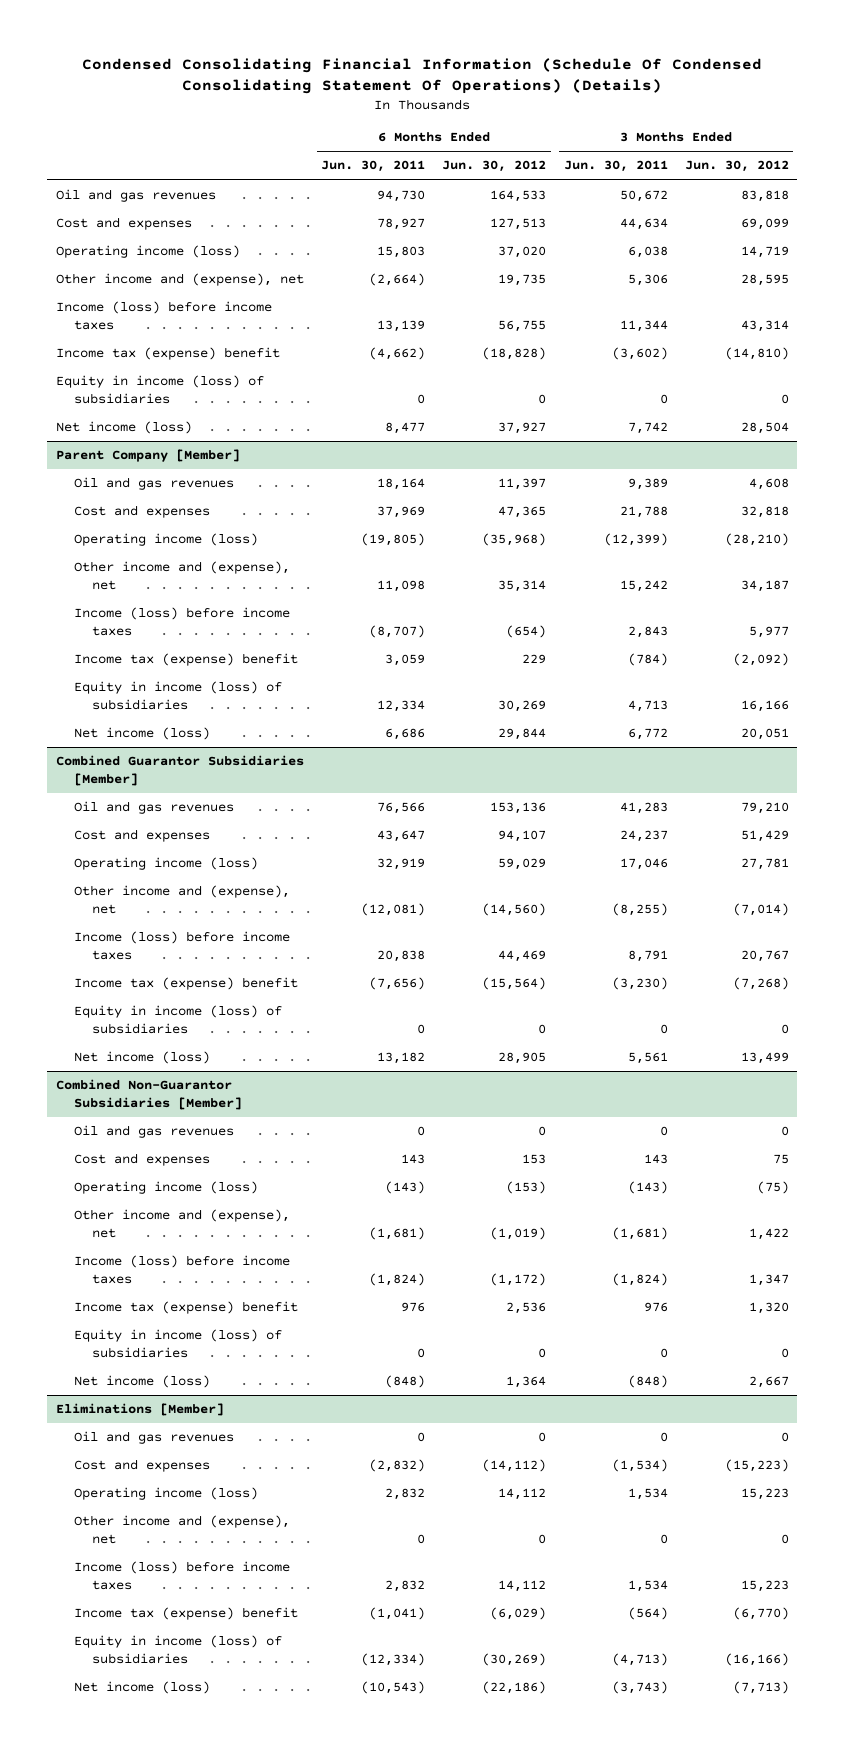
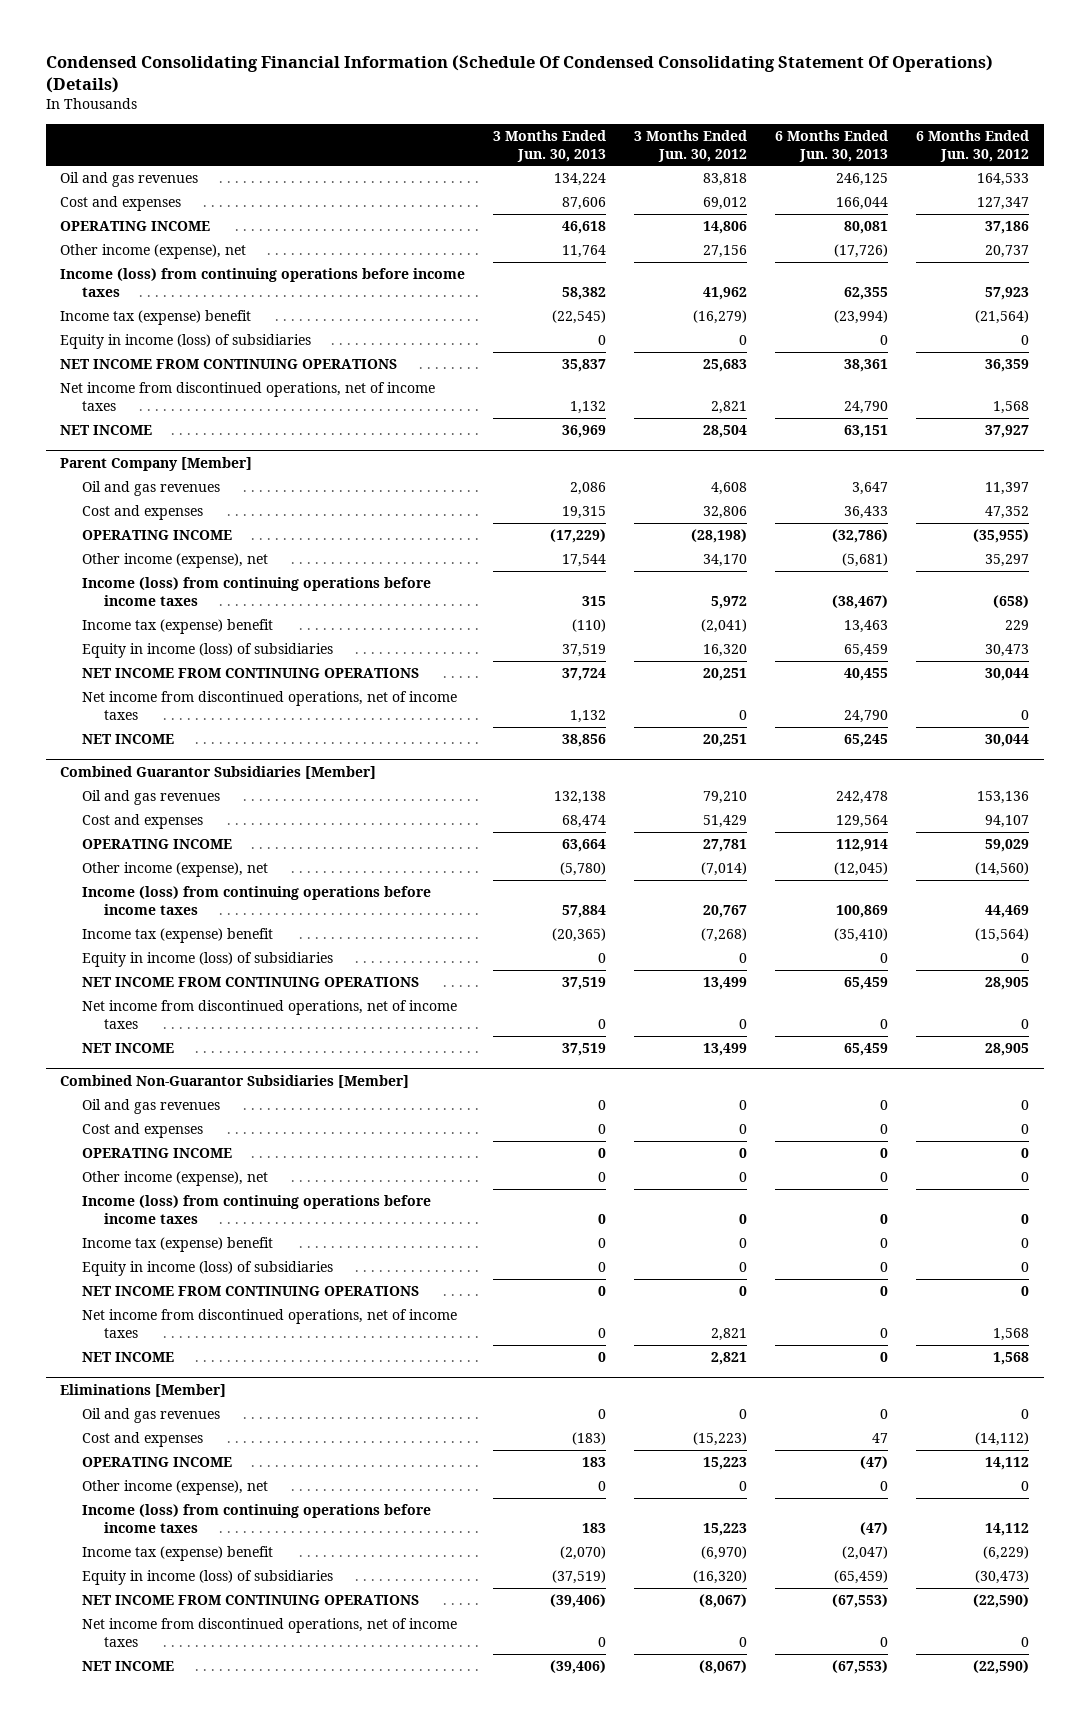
- | 6 Months Ended Jun. 30, 2011 | 6 Months Ended Jun. 30, 2012 | 3 Months Ended Jun. 30, 2011 | 3 Months Ended Jun. 30, 2012
+ | 3 Months Ended Jun. 30, 2013 | 3 Months Ended Jun. 30, 2012 | 6 Months Ended Jun. 30, 2013 | 6 Months Ended Jun. 30, 2012
- Cost and expenses | 78,927 | 127,513 | 44,634 | 69,099
- Operating income (loss) | 15,803 | 37,020 | 6,038 | 14,719
- Other income and (expense), net | (2,664) | 19,735 | 5,306 | 28,595
- Income (loss) before income taxes | 13,139 | 56,755 | 11,344 | 43,314
- Income tax (expense) benefit | (4,662) | (18,828) | (3,602) | (14,810)
+ Cost and expenses | 87,606 | 69,012 | 166,044 | 127,347
+ OPERATING INCOME | 46,618 | 14,806 | 80,081 | 37,186
+ Other income (expense), net | 11,764 | 27,156 | (17,726) | 20,737
+ Income (loss) from continuing operations before income taxes | 58,382 | 41,962 | 62,355 | 57,923
+ Income tax (expense) benefit | (22,545) | (16,279) | (23,994) | (21,564)
- Net income (loss) | 8,477 | 37,927 | 7,742 | 28,504
+ NET INCOME FROM CONTINUING OPERATIONS | 35,837 | 25,683 | 38,361 | 36,359
+ Net income from discontinued operations, net of income taxes | 1,132 | 2,821 | 24,790 | 1,568
+ NET INCOME | 36,969 | 28,504 | 63,151 | 37,927
@ Parent Company [Member]
- Cost and expenses | 37,969 | 47,365 | 21,788 | 32,818
- Operating income (loss) | (19,805) | (35,968) | (12,399) | (28,210)
- Other income and (expense), net | 11,098 | 35,314 | 15,242 | 34,187
- Income (loss) before income taxes | (8,707) | (654) | 2,843 | 5,977
- Income tax (expense) benefit | 3,059 | 229 | (784) | (2,092)
- Equity in income (loss) of subsidiaries | 12,334 | 30,269 | 4,713 | 16,166
- Net income (loss) | 6,686 | 29,844 | 6,772 | 20,051
+ Cost and expenses | 19,315 | 32,806 | 36,433 | 47,352
+ OPERATING INCOME | (17,229) | (28,198) | (32,786) | (35,955)
+ Other income (expense), net | 17,544 | 34,170 | (5,681) | 35,297
+ Income (loss) from continuing operations before income taxes | 315 | 5,972 | (38,467) | (658)
+ Income tax (expense) benefit | (110) | (2,041) | 13,463 | 229
+ Equity in income (loss) of subsidiaries | 37,519 | 16,320 | 65,459 | 30,473
+ NET INCOME FROM CONTINUING OPERATIONS | 37,724 | 20,251 | 40,455 | 30,044
+ Net income from discontinued operations, net of income taxes | 1,132 | 0 | 24,790 | 0
+ NET INCOME | 38,856 | 20,251 | 65,245 | 30,044
@ Combined Guarantor Subsidiaries [Member]
- Operating income (loss) | 32,919 | 59,029 | 17,046 | 27,781
- Other income and (expense), net | (12,081) | (14,560) | (8,255) | (7,014)
- Income (loss) before income taxes | 20,838 | 44,469 | 8,791 | 20,767
+ OPERATING INCOME | 63,664 | 27,781 | 112,914 | 59,029
+ Other income (expense), net | (5,780) | (7,014) | (12,045) | (14,560)
+ Income (loss) from continuing operations before income taxes | 57,884 | 20,767 | 100,869 | 44,469
- Net income (loss) | 13,182 | 28,905 | 5,561 | 13,499
+ NET INCOME FROM CONTINUING OPERATIONS | 37,519 | 13,499 | 65,459 | 28,905
+ Net income from discontinued operations, net of income taxes | 0 | 0 | 0 | 0
+ NET INCOME | 37,519 | 13,499 | 65,459 | 28,905
@ Combined Non-Guarantor Subsidiaries [Member]
- Cost and expenses | 143 | 153 | 143 | 75
- Operating income (loss) | (143) | (153) | (143) | (75)
- Other income and (expense), net | (1,681) | (1,019) | (1,681) | 1,422
- Income (loss) before income taxes | (1,824) | (1,172) | (1,824) | 1,347
- Income tax (expense) benefit | 976 | 2,536 | 976 | 1,320
+ Cost and expenses | 0 | 0 | 0 | 0
+ OPERATING INCOME | 0 | 0 | 0 | 0
+ Other income (expense), net | 0 | 0 | 0 | 0
+ Income (loss) from continuing operations before income taxes | 0 | 0 | 0 | 0
+ Income tax (expense) benefit | 0 | 0 | 0 | 0
- Net income (loss) | (848) | 1,364 | (848) | 2,667
+ NET INCOME FROM CONTINUING OPERATIONS | 0 | 0 | 0 | 0
+ Net income from discontinued operations, net of income taxes | 0 | 2,821 | 0 | 1,568
+ NET INCOME | 0 | 2,821 | 0 | 1,568
@ Eliminations [Member]
- Operating income (loss) | 2,832 | 14,112 | 1,534 | 15,223
- Other income and (expense), net | 0 | 0 | 0 | 0
- Income (loss) before income taxes | 2,832 | 14,112 | 1,534 | 15,223
- Income tax (expense) benefit | (1,041) | (6,029) | (564) | (6,770)
- Equity in income (loss) of subsidiaries | (12,334) | (30,269) | (4,713) | (16,166)
- Net income (loss) | (10,543) | (22,186) | (3,743) | (7,713)
+ OPERATING INCOME | 183 | 15,223 | (47) | 14,112
+ Other income (expense), net | 0 | 0 | 0 | 0
+ Income (loss) from continuing operations before income taxes | 183 | 15,223 | (47) | 14,112
+ Income tax (expense) benefit | (2,070) | (6,970) | (2,047) | (6,229)
+ Equity in income (loss) of subsidiaries | (37,519) | (16,320) | (65,459) | (30,473)
+ NET INCOME FROM CONTINUING OPERATIONS | (39,406) | (8,067) | (67,553) | (22,590)
+ Net income from discontinued operations, net of income taxes | 0 | 0 | 0 | 0
+ NET INCOME | (39,406) | (8,067) | (67,553) | (22,590)

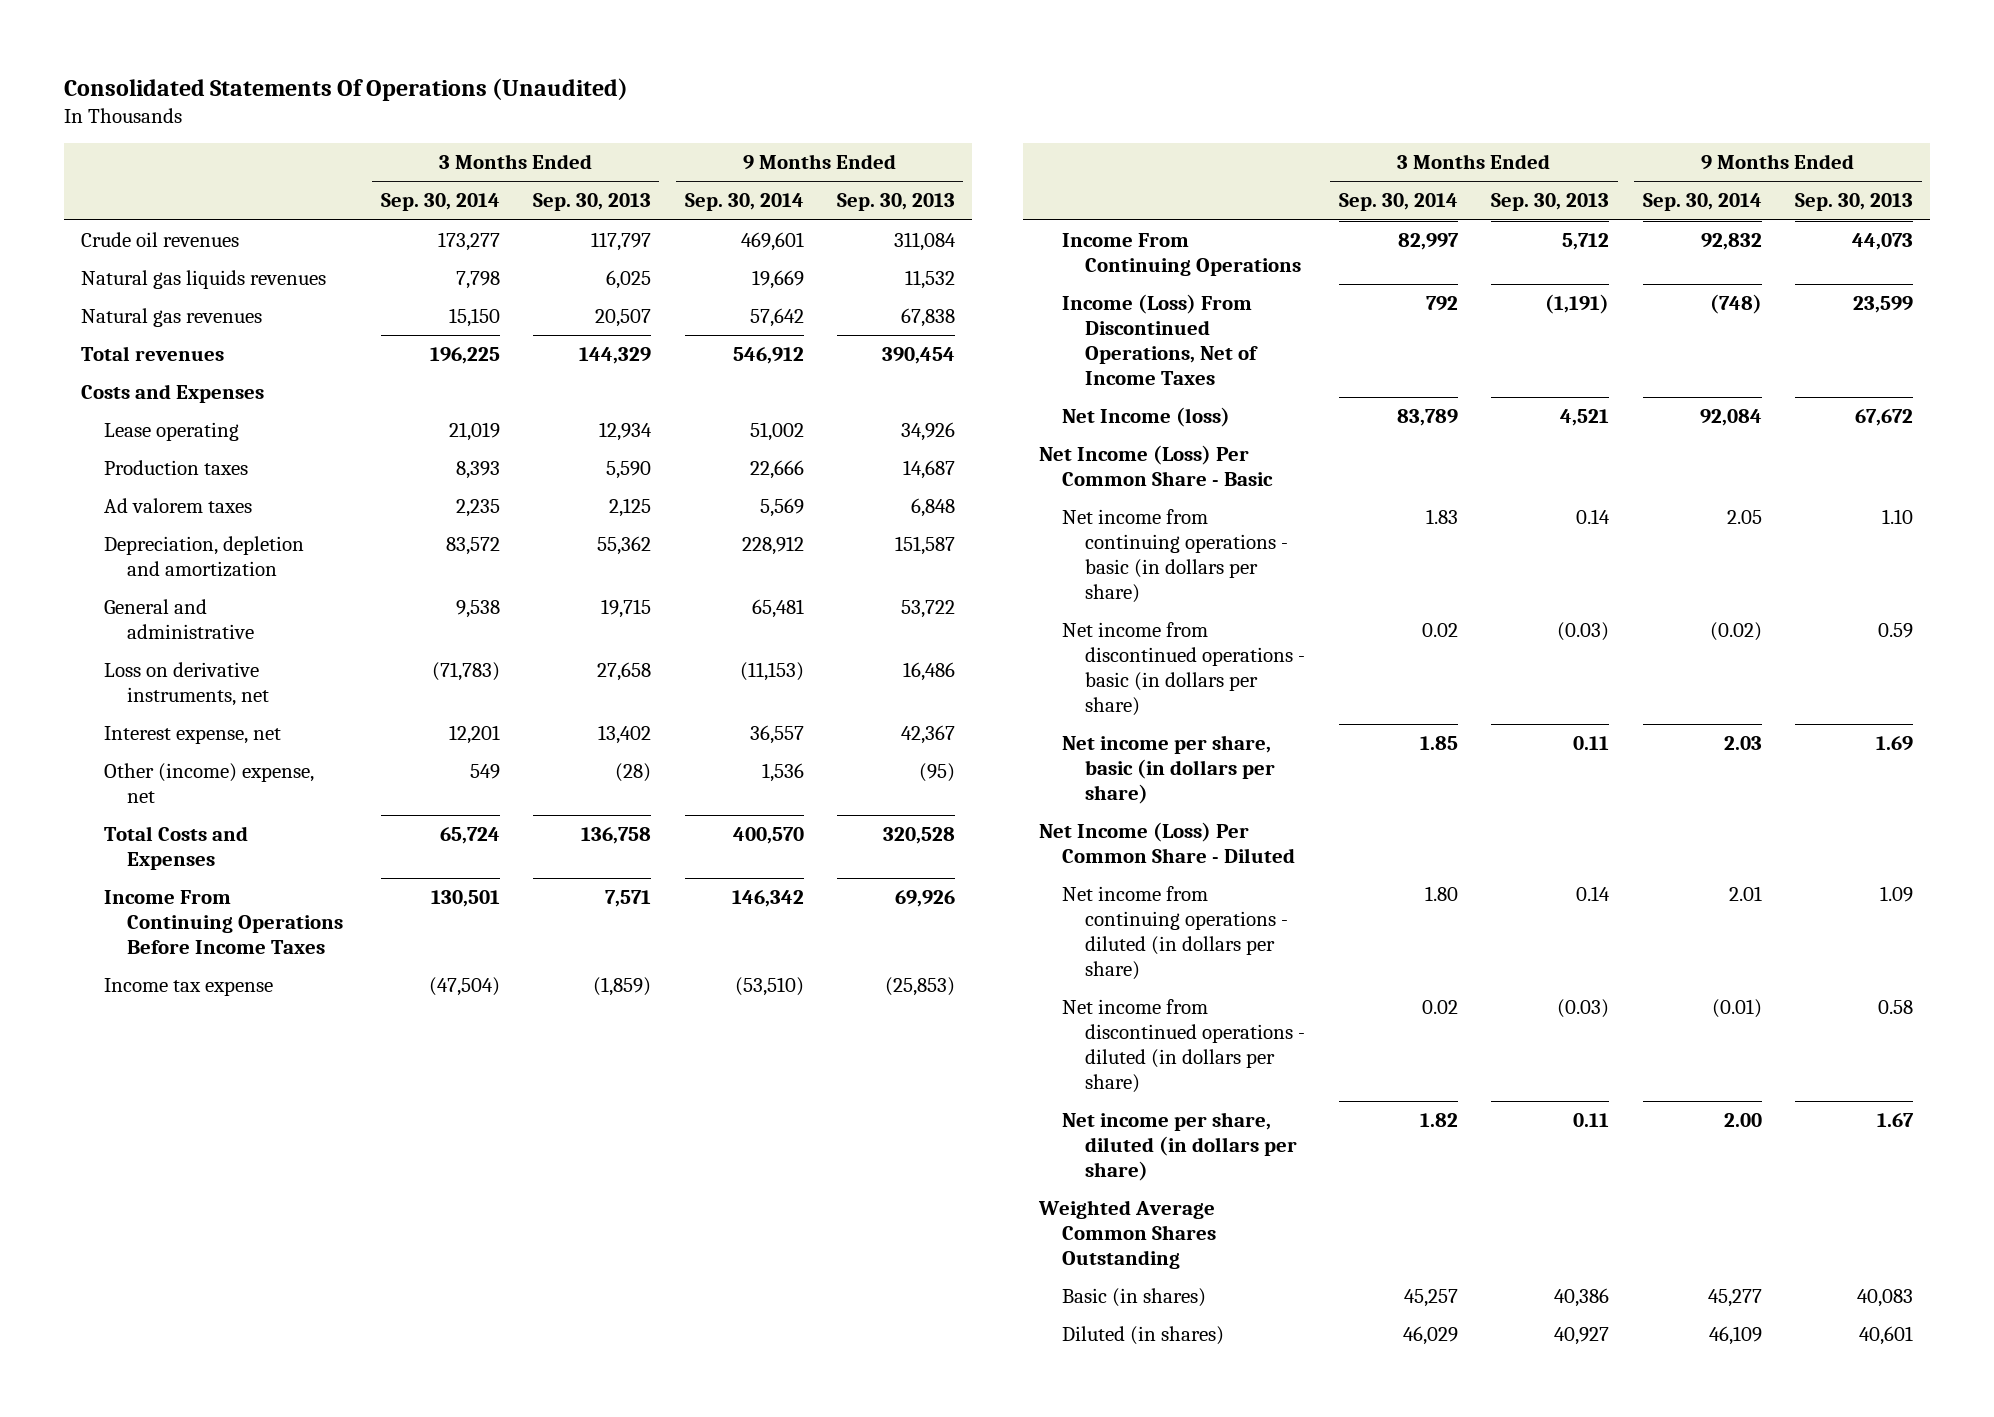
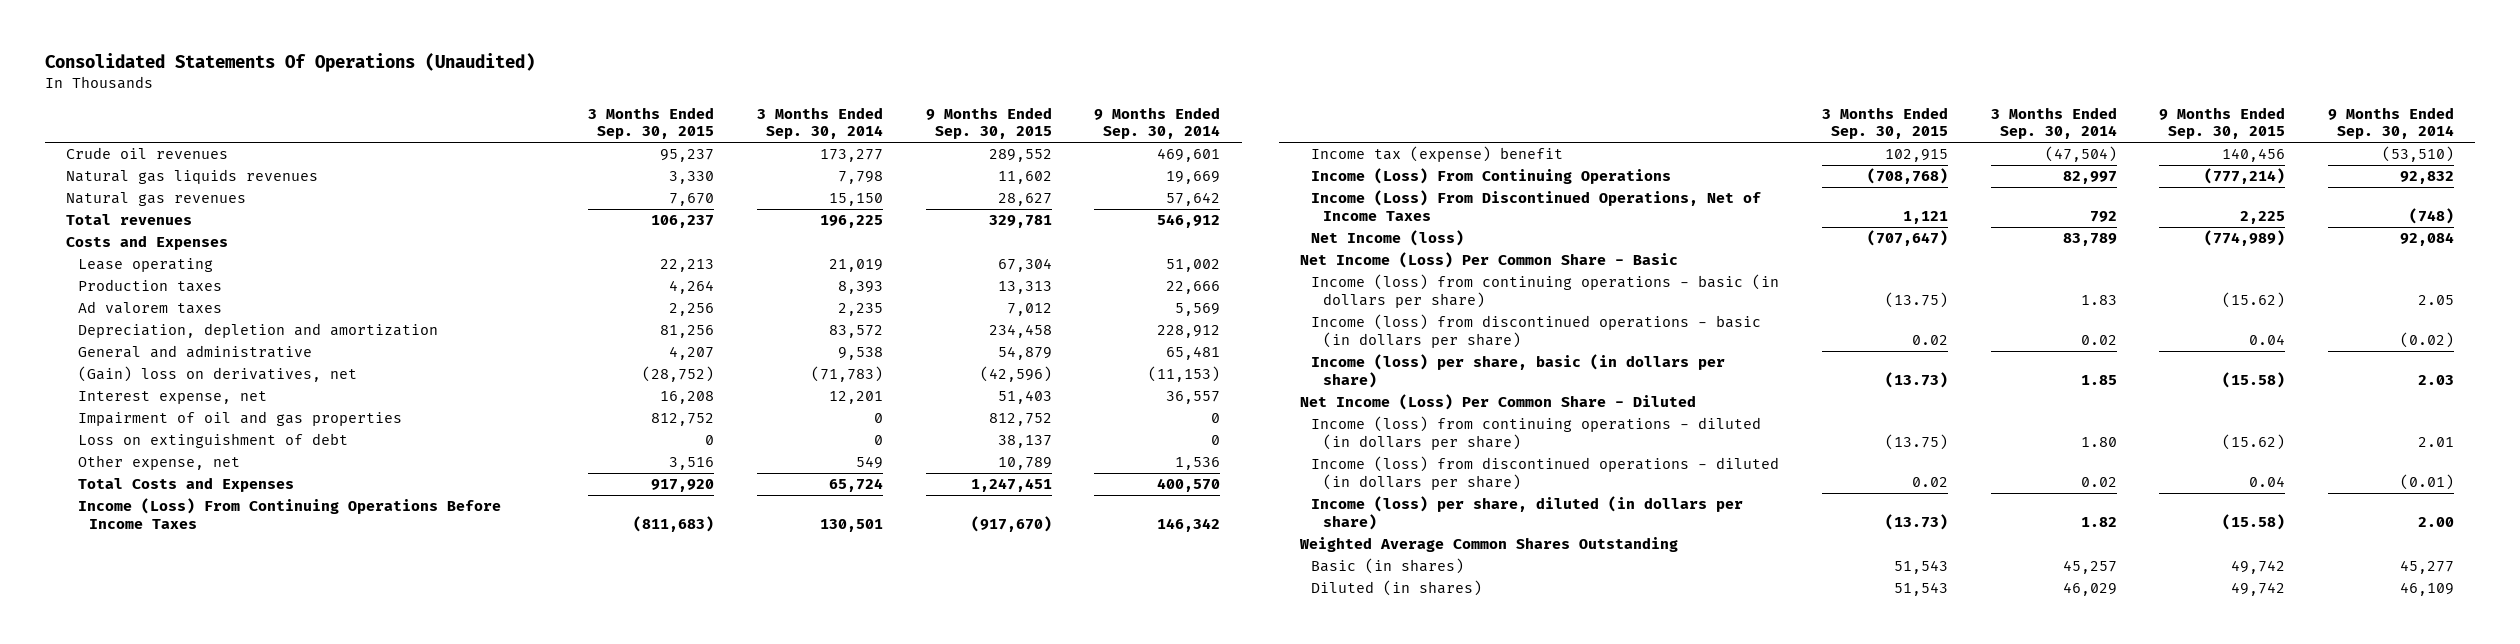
- | 3 Months Ended Sep. 30, 2014 | 3 Months Ended Sep. 30, 2013 | 9 Months Ended Sep. 30, 2014 | 9 Months Ended Sep. 30, 2013
+ | 3 Months Ended Sep. 30, 2015 | 3 Months Ended Sep. 30, 2014 | 9 Months Ended Sep. 30, 2015 | 9 Months Ended Sep. 30, 2014
- Loss on derivative instruments, net | (71,783) | 27,658 | (11,153) | 16,486
+ (Gain) loss on derivatives, net | (28,752) | (71,783) | (42,596) | (11,153)
- Other (income) expense, net | 549 | (28) | 1,536 | (95)
+ Impairment of oil and gas properties | 812,752 | 0 | 812,752 | 0
+ Loss on extinguishment of debt | 0 | 0 | 38,137 | 0
+ Other expense, net | 3,516 | 549 | 10,789 | 1,536
- Income From Continuing Operations Before Income Taxes | 130,501 | 7,571 | 146,342 | 69,926
- Income tax expense | (47,504) | (1,859) | (53,510) | (25,853)
- Income From Continuing Operations | 82,997 | 5,712 | 92,832 | 44,073
+ Income (Loss) From Continuing Operations Before Income Taxes | (811,683) | 130,501 | (917,670) | 146,342
+ Income tax (expense) benefit | 102,915 | (47,504) | 140,456 | (53,510)
+ Income (Loss) From Continuing Operations | (708,768) | 82,997 | (777,214) | 92,832
- Net income from continuing operations - basic (in dollars per share) | 1.83 | 0.14 | 2.05 | 1.10
- Net income from discontinued operations - basic (in dollars per share) | 0.02 | (0.03) | (0.02) | 0.59
- Net income per share, basic (in dollars per share) | 1.85 | 0.11 | 2.03 | 1.69
+ Income (loss) from continuing operations - basic (in dollars per share) | (13.75) | 1.83 | (15.62) | 2.05
+ Income (loss) from discontinued operations - basic (in dollars per share) | 0.02 | 0.02 | 0.04 | (0.02)
+ Income (loss) per share, basic (in dollars per share) | (13.73) | 1.85 | (15.58) | 2.03
- Net income from continuing operations - diluted (in dollars per share) | 1.80 | 0.14 | 2.01 | 1.09
- Net income from discontinued operations - diluted (in dollars per share) | 0.02 | (0.03) | (0.01) | 0.58
- Net income per share, diluted (in dollars per share) | 1.82 | 0.11 | 2.00 | 1.67
+ Income (loss) from continuing operations - diluted (in dollars per share) | (13.75) | 1.80 | (15.62) | 2.01
+ Income (loss) from discontinued operations - diluted (in dollars per share) | 0.02 | 0.02 | 0.04 | (0.01)
+ Income (loss) per share, diluted (in dollars per share) | (13.73) | 1.82 | (15.58) | 2.00

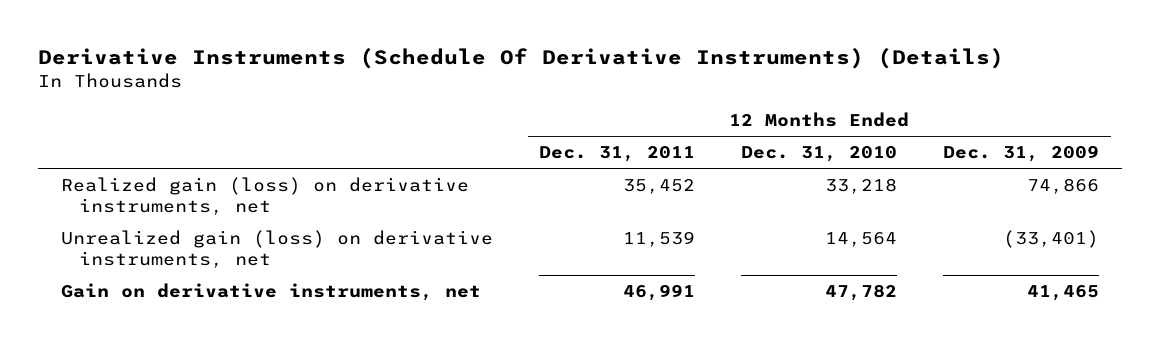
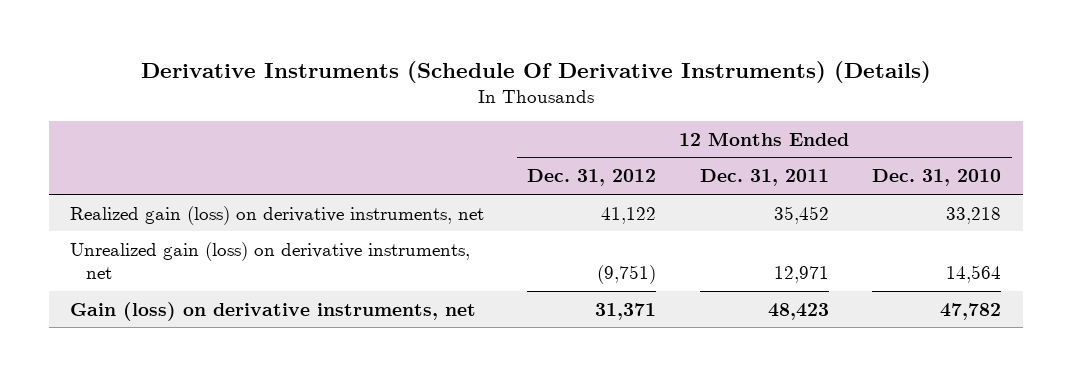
- | 12 Months Ended Dec. 31, 2011 | 12 Months Ended Dec. 31, 2010 | 12 Months Ended Dec. 31, 2009
+ | 12 Months Ended Dec. 31, 2012 | 12 Months Ended Dec. 31, 2011 | 12 Months Ended Dec. 31, 2010
- Unrealized gain (loss) on derivative instruments, net | 11,539 | 14,564 | (33,401)
- Gain on derivative instruments, net | 46,991 | 47,782 | 41,465
+ Unrealized gain (loss) on derivative instruments, net | (9,751) | 12,971 | 14,564
+ Gain (loss) on derivative instruments, net | 31,371 | 48,423 | 47,782

